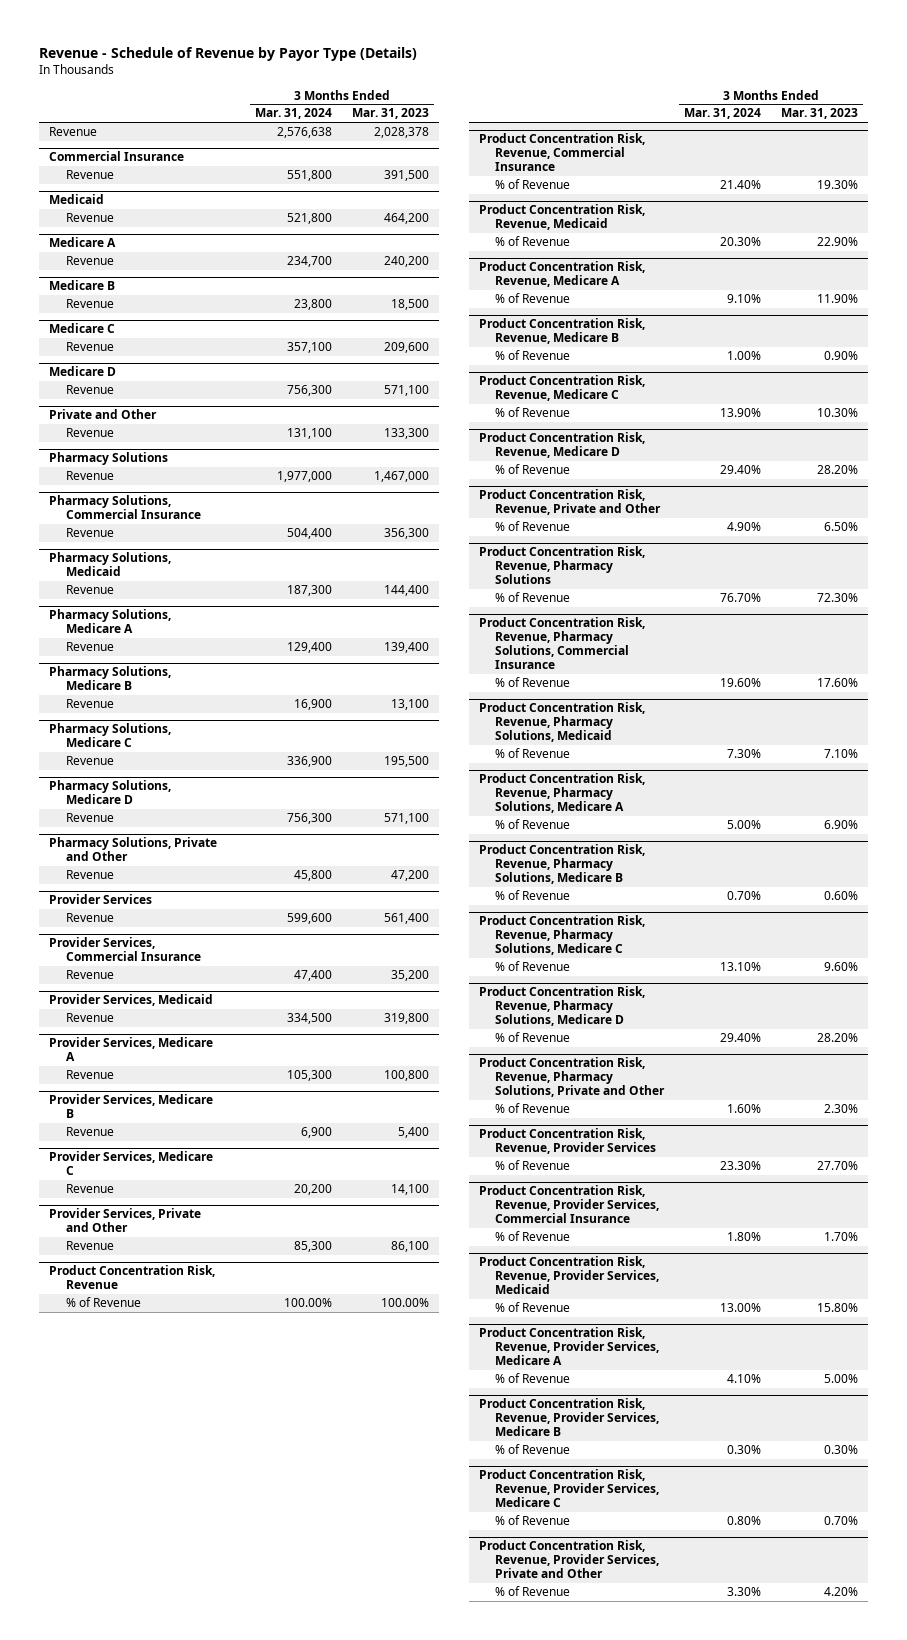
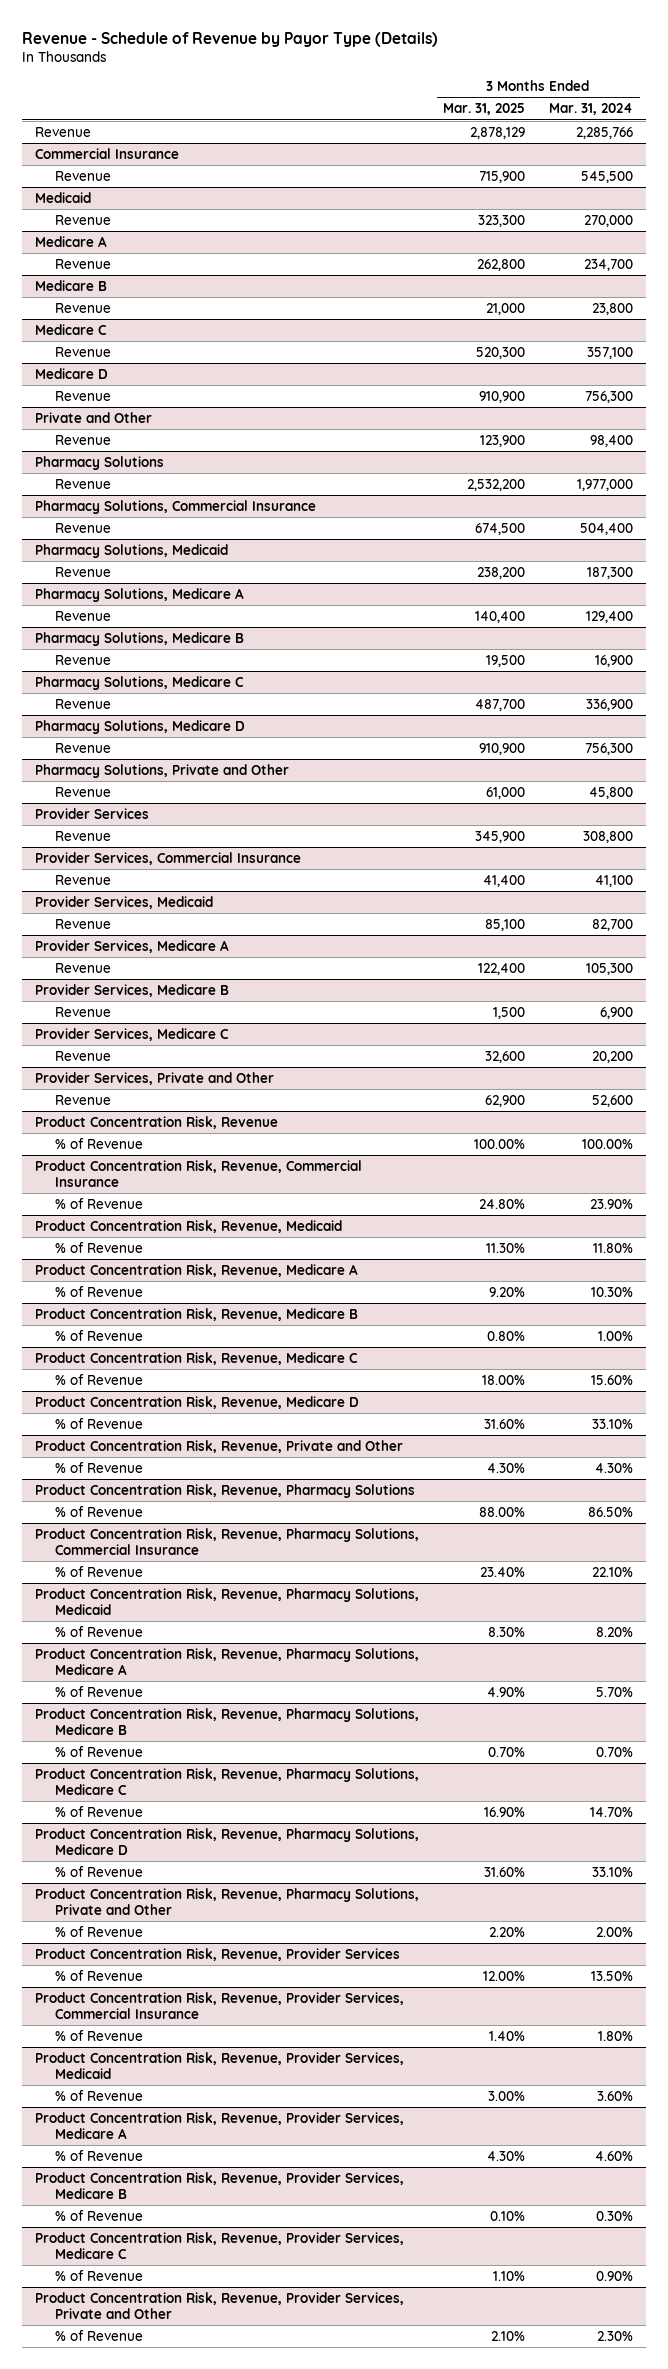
- | 3 Months Ended Mar. 31, 2024 | 3 Months Ended Mar. 31, 2023
+ | 3 Months Ended Mar. 31, 2025 | 3 Months Ended Mar. 31, 2024
- Revenue | 2,576,638 | 2,028,378
+ Revenue | 2,878,129 | 2,285,766
@ Commercial Insurance
- Revenue | 551,800 | 391,500
+ Revenue | 715,900 | 545,500
@ Medicaid
- Revenue | 521,800 | 464,200
+ Revenue | 323,300 | 270,000
@ Private and Other
- Revenue | 131,100 | 133,300
+ Revenue | 123,900 | 98,400
@ Provider Services
- Revenue | 599,600 | 561,400
+ Revenue | 345,900 | 308,800
@ Provider Services, Commercial Insurance
- Revenue | 47,400 | 35,200
+ Revenue | 41,400 | 41,100
@ Provider Services, Medicaid
- Revenue | 334,500 | 319,800
+ Revenue | 85,100 | 82,700
@ Provider Services, Private and Other
- Revenue | 85,300 | 86,100
+ Revenue | 62,900 | 52,600
@ Product Concentration Risk, Revenue, Commercial Insurance
- % of Revenue | 21.40% | 19.30%
+ % of Revenue | 24.80% | 23.90%
@ Product Concentration Risk, Revenue, Medicaid
- % of Revenue | 20.30% | 22.90%
+ % of Revenue | 11.30% | 11.80%
@ Product Concentration Risk, Revenue, Medicare A
- % of Revenue | 9.10% | 11.90%
+ % of Revenue | 9.20% | 10.30%
@ Product Concentration Risk, Revenue, Medicare C
- % of Revenue | 13.90% | 10.30%
+ % of Revenue | 18.00% | 15.60%
@ Product Concentration Risk, Revenue, Medicare D
- % of Revenue | 29.40% | 28.20%
+ % of Revenue | 31.60% | 33.10%
@ Product Concentration Risk, Revenue, Private and Other
- % of Revenue | 4.90% | 6.50%
+ % of Revenue | 4.30% | 4.30%
@ Product Concentration Risk, Revenue, Pharmacy Solutions
- % of Revenue | 76.70% | 72.30%
+ % of Revenue | 88.00% | 86.50%
@ Product Concentration Risk, Revenue, Pharmacy Solutions, Commercial Insurance
- % of Revenue | 19.60% | 17.60%
+ % of Revenue | 23.40% | 22.10%
@ Product Concentration Risk, Revenue, Pharmacy Solutions, Medicaid
- % of Revenue | 7.30% | 7.10%
+ % of Revenue | 8.30% | 8.20%
@ Product Concentration Risk, Revenue, Pharmacy Solutions, Medicare A
- % of Revenue | 5.00% | 6.90%
+ % of Revenue | 4.90% | 5.70%
@ Product Concentration Risk, Revenue, Pharmacy Solutions, Medicare C
- % of Revenue | 13.10% | 9.60%
+ % of Revenue | 16.90% | 14.70%
@ Product Concentration Risk, Revenue, Pharmacy Solutions, Medicare D
- % of Revenue | 29.40% | 28.20%
+ % of Revenue | 31.60% | 33.10%
@ Product Concentration Risk, Revenue, Pharmacy Solutions, Private and Other
- % of Revenue | 1.60% | 2.30%
+ % of Revenue | 2.20% | 2.00%
@ Product Concentration Risk, Revenue, Provider Services
- % of Revenue | 23.30% | 27.70%
+ % of Revenue | 12.00% | 13.50%
@ Product Concentration Risk, Revenue, Provider Services, Medicaid
- % of Revenue | 13.00% | 15.80%
+ % of Revenue | 3.00% | 3.60%
@ Product Concentration Risk, Revenue, Provider Services, Medicare A
- % of Revenue | 4.10% | 5.00%
+ % of Revenue | 4.30% | 4.60%
@ Product Concentration Risk, Revenue, Provider Services, Medicare C
- % of Revenue | 0.80% | 0.70%
+ % of Revenue | 1.10% | 0.90%
@ Product Concentration Risk, Revenue, Provider Services, Private and Other
- % of Revenue | 3.30% | 4.20%
+ % of Revenue | 2.10% | 2.30%

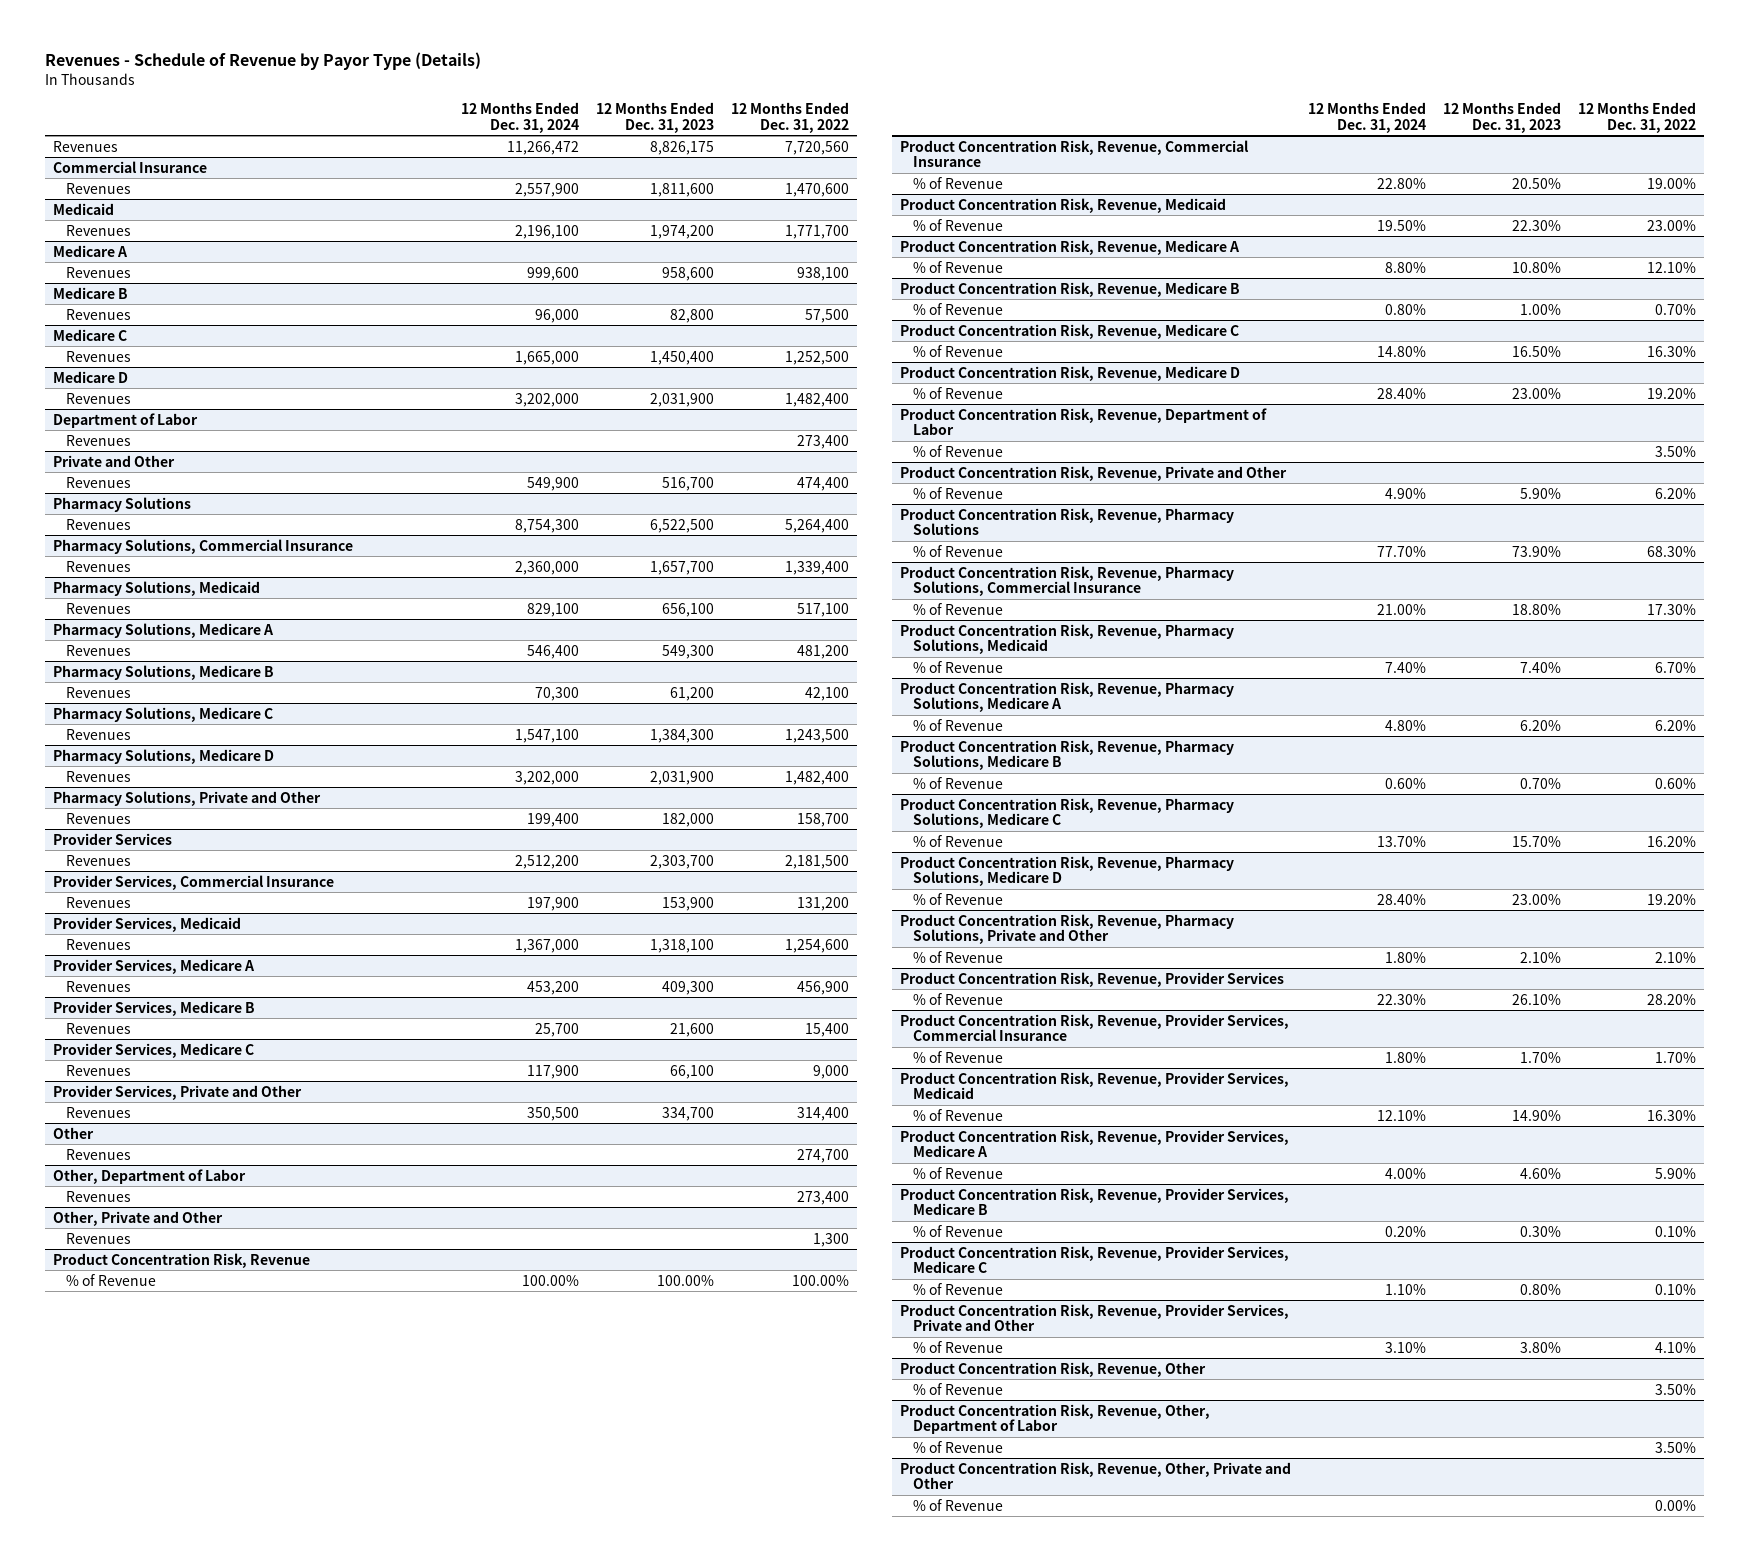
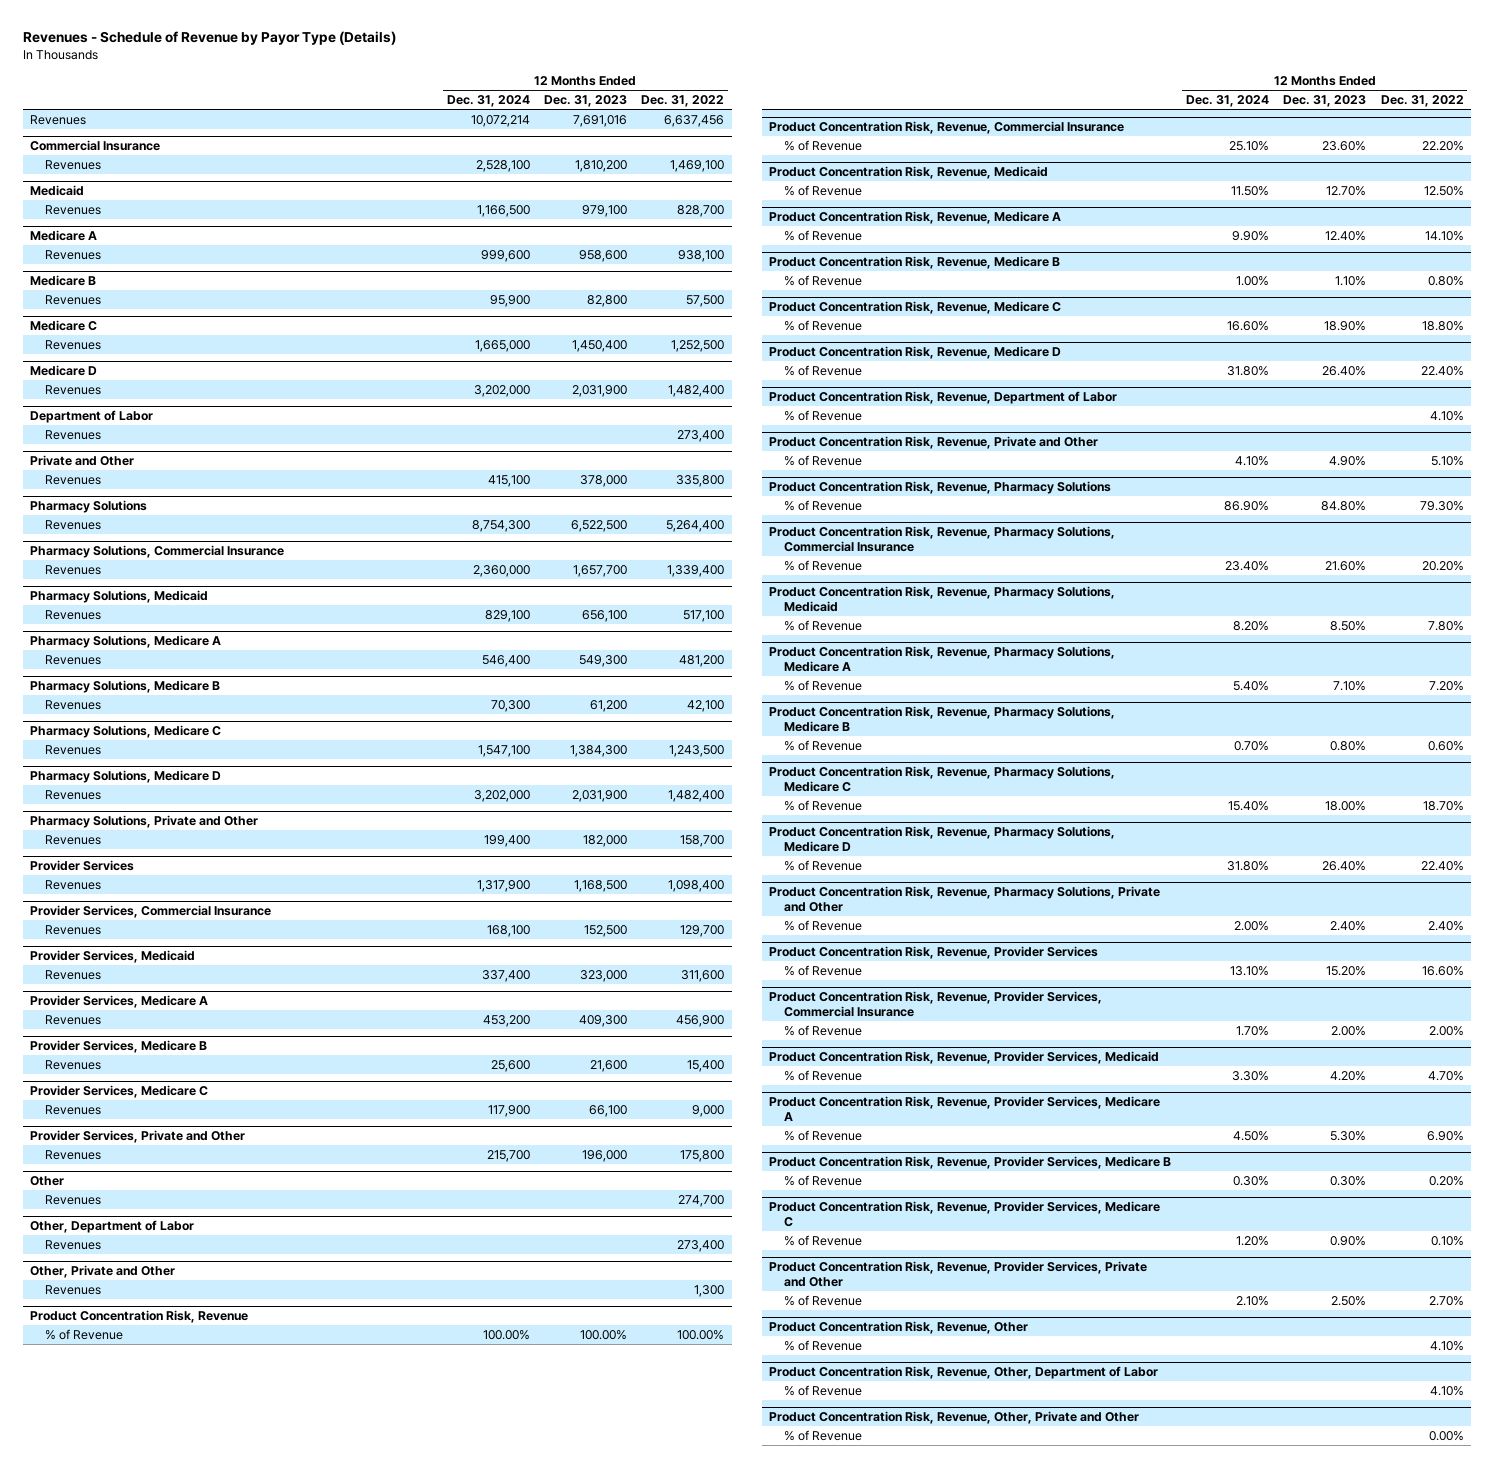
- Revenues | 11,266,472 | 8,826,175 | 7,720,560
+ Revenues | 10,072,214 | 7,691,016 | 6,637,456
@ Commercial Insurance
- Revenues | 2,557,900 | 1,811,600 | 1,470,600
+ Revenues | 2,528,100 | 1,810,200 | 1,469,100
@ Medicaid
- Revenues | 2,196,100 | 1,974,200 | 1,771,700
+ Revenues | 1,166,500 | 979,100 | 828,700
@ Medicare B
- Revenues | 96,000 | 82,800 | 57,500
+ Revenues | 95,900 | 82,800 | 57,500
@ Private and Other
- Revenues | 549,900 | 516,700 | 474,400
+ Revenues | 415,100 | 378,000 | 335,800
@ Provider Services
- Revenues | 2,512,200 | 2,303,700 | 2,181,500
+ Revenues | 1,317,900 | 1,168,500 | 1,098,400
@ Provider Services, Commercial Insurance
- Revenues | 197,900 | 153,900 | 131,200
+ Revenues | 168,100 | 152,500 | 129,700
@ Provider Services, Medicaid
- Revenues | 1,367,000 | 1,318,100 | 1,254,600
+ Revenues | 337,400 | 323,000 | 311,600
@ Provider Services, Medicare B
- Revenues | 25,700 | 21,600 | 15,400
+ Revenues | 25,600 | 21,600 | 15,400
@ Provider Services, Private and Other
- Revenues | 350,500 | 334,700 | 314,400
+ Revenues | 215,700 | 196,000 | 175,800
@ Product Concentration Risk, Revenue, Commercial Insurance
- % of Revenue | 22.80% | 20.50% | 19.00%
+ % of Revenue | 25.10% | 23.60% | 22.20%
@ Product Concentration Risk, Revenue, Medicaid
- % of Revenue | 19.50% | 22.30% | 23.00%
+ % of Revenue | 11.50% | 12.70% | 12.50%
@ Product Concentration Risk, Revenue, Medicare A
- % of Revenue | 8.80% | 10.80% | 12.10%
+ % of Revenue | 9.90% | 12.40% | 14.10%
@ Product Concentration Risk, Revenue, Medicare B
- % of Revenue | 0.80% | 1.00% | 0.70%
+ % of Revenue | 1.00% | 1.10% | 0.80%
@ Product Concentration Risk, Revenue, Medicare C
- % of Revenue | 14.80% | 16.50% | 16.30%
+ % of Revenue | 16.60% | 18.90% | 18.80%
@ Product Concentration Risk, Revenue, Medicare D
- % of Revenue | 28.40% | 23.00% | 19.20%
+ % of Revenue | 31.80% | 26.40% | 22.40%
@ Product Concentration Risk, Revenue, Department of Labor
- % of Revenue | | | 3.50%
+ % of Revenue | | | 4.10%
@ Product Concentration Risk, Revenue, Private and Other
- % of Revenue | 4.90% | 5.90% | 6.20%
+ % of Revenue | 4.10% | 4.90% | 5.10%
@ Product Concentration Risk, Revenue, Pharmacy Solutions
- % of Revenue | 77.70% | 73.90% | 68.30%
+ % of Revenue | 86.90% | 84.80% | 79.30%
@ Product Concentration Risk, Revenue, Pharmacy Solutions, Commercial Insurance
- % of Revenue | 21.00% | 18.80% | 17.30%
+ % of Revenue | 23.40% | 21.60% | 20.20%
@ Product Concentration Risk, Revenue, Pharmacy Solutions, Medicaid
- % of Revenue | 7.40% | 7.40% | 6.70%
+ % of Revenue | 8.20% | 8.50% | 7.80%
@ Product Concentration Risk, Revenue, Pharmacy Solutions, Medicare A
- % of Revenue | 4.80% | 6.20% | 6.20%
+ % of Revenue | 5.40% | 7.10% | 7.20%
@ Product Concentration Risk, Revenue, Pharmacy Solutions, Medicare B
- % of Revenue | 0.60% | 0.70% | 0.60%
+ % of Revenue | 0.70% | 0.80% | 0.60%
@ Product Concentration Risk, Revenue, Pharmacy Solutions, Medicare C
- % of Revenue | 13.70% | 15.70% | 16.20%
+ % of Revenue | 15.40% | 18.00% | 18.70%
@ Product Concentration Risk, Revenue, Pharmacy Solutions, Medicare D
- % of Revenue | 28.40% | 23.00% | 19.20%
+ % of Revenue | 31.80% | 26.40% | 22.40%
@ Product Concentration Risk, Revenue, Pharmacy Solutions, Private and Other
- % of Revenue | 1.80% | 2.10% | 2.10%
+ % of Revenue | 2.00% | 2.40% | 2.40%
@ Product Concentration Risk, Revenue, Provider Services
- % of Revenue | 22.30% | 26.10% | 28.20%
+ % of Revenue | 13.10% | 15.20% | 16.60%
@ Product Concentration Risk, Revenue, Provider Services, Commercial Insurance
- % of Revenue | 1.80% | 1.70% | 1.70%
+ % of Revenue | 1.70% | 2.00% | 2.00%
@ Product Concentration Risk, Revenue, Provider Services, Medicaid
- % of Revenue | 12.10% | 14.90% | 16.30%
+ % of Revenue | 3.30% | 4.20% | 4.70%
@ Product Concentration Risk, Revenue, Provider Services, Medicare A
- % of Revenue | 4.00% | 4.60% | 5.90%
+ % of Revenue | 4.50% | 5.30% | 6.90%
@ Product Concentration Risk, Revenue, Provider Services, Medicare B
- % of Revenue | 0.20% | 0.30% | 0.10%
+ % of Revenue | 0.30% | 0.30% | 0.20%
@ Product Concentration Risk, Revenue, Provider Services, Medicare C
- % of Revenue | 1.10% | 0.80% | 0.10%
+ % of Revenue | 1.20% | 0.90% | 0.10%
@ Product Concentration Risk, Revenue, Provider Services, Private and Other
- % of Revenue | 3.10% | 3.80% | 4.10%
+ % of Revenue | 2.10% | 2.50% | 2.70%
@ Product Concentration Risk, Revenue, Other
- % of Revenue | | | 3.50%
+ % of Revenue | | | 4.10%
@ Product Concentration Risk, Revenue, Other, Department of Labor
- % of Revenue | | | 3.50%
+ % of Revenue | | | 4.10%

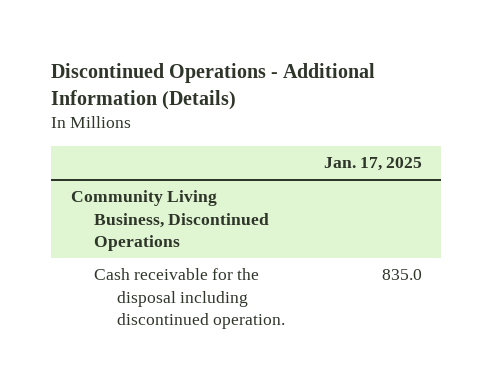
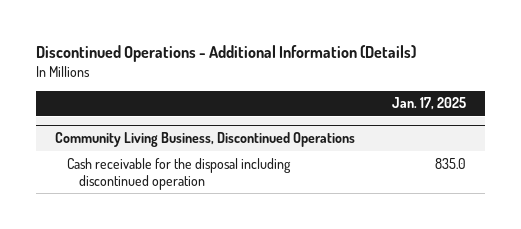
@ Community Living Business, Discontinued Operations
- Cash receivable for the disposal including discontinued operation. | 835.0
+ Cash receivable for the disposal including discontinued operation | 835.0

